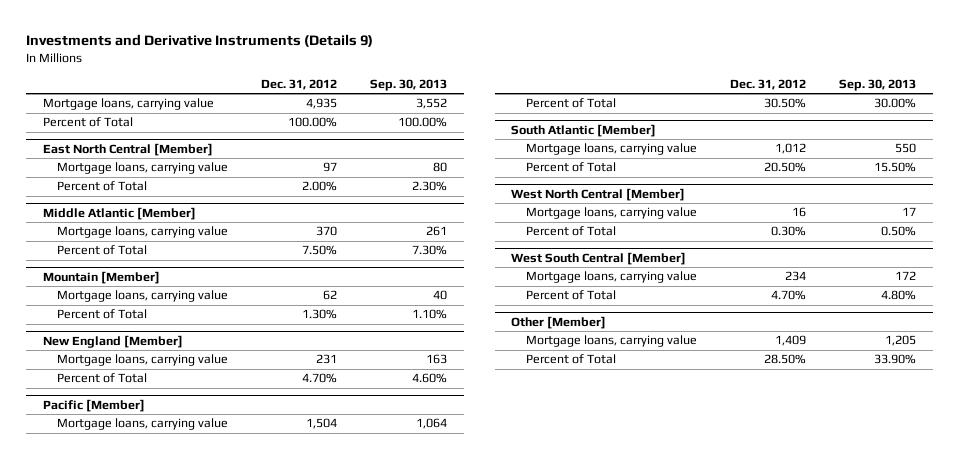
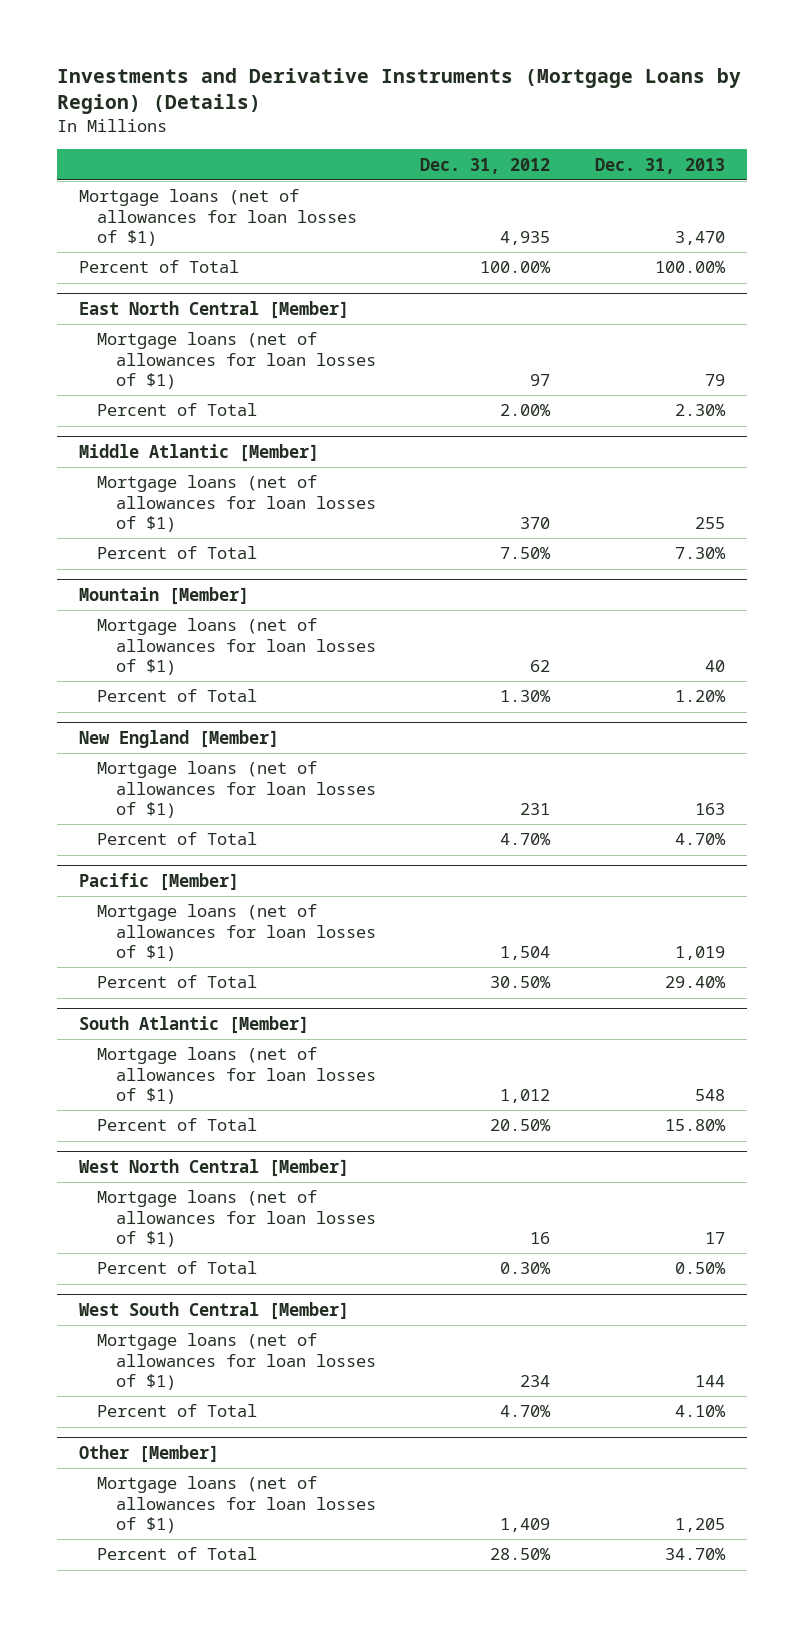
- Investments and Derivative Instruments (Details 9)
+ Investments and Derivative Instruments (Mortgage Loans by Region) (Details)
- | Dec. 31, 2012 | Sep. 30, 2013
+ | Dec. 31, 2012 | Dec. 31, 2013
- Mortgage loans, carrying value | 4,935 | 3,552
+ Mortgage loans (net of allowances for loan losses of $1) | 4,935 | 3,470
@ East North Central [Member]
- Mortgage loans, carrying value | 97 | 80
+ Mortgage loans (net of allowances for loan losses of $1) | 97 | 79
@ Middle Atlantic [Member]
- Mortgage loans, carrying value | 370 | 261
+ Mortgage loans (net of allowances for loan losses of $1) | 370 | 255
@ Mountain [Member]
- Mortgage loans, carrying value | 62 | 40
+ Mortgage loans (net of allowances for loan losses of $1) | 62 | 40
@ New England [Member]
- Mortgage loans, carrying value | 231 | 163
+ Mortgage loans (net of allowances for loan losses of $1) | 231 | 163
@ Pacific [Member]
- Mortgage loans, carrying value | 1,504 | 1,064
+ Mortgage loans (net of allowances for loan losses of $1) | 1,504 | 1,019
@ South Atlantic [Member]
- Mortgage loans, carrying value | 1,012 | 550
+ Mortgage loans (net of allowances for loan losses of $1) | 1,012 | 548
@ West North Central [Member]
- Mortgage loans, carrying value | 16 | 17
+ Mortgage loans (net of allowances for loan losses of $1) | 16 | 17
@ West South Central [Member]
- Mortgage loans, carrying value | 234 | 172
+ Mortgage loans (net of allowances for loan losses of $1) | 234 | 144
@ Other [Member]
- Mortgage loans, carrying value | 1,409 | 1,205
+ Mortgage loans (net of allowances for loan losses of $1) | 1,409 | 1,205

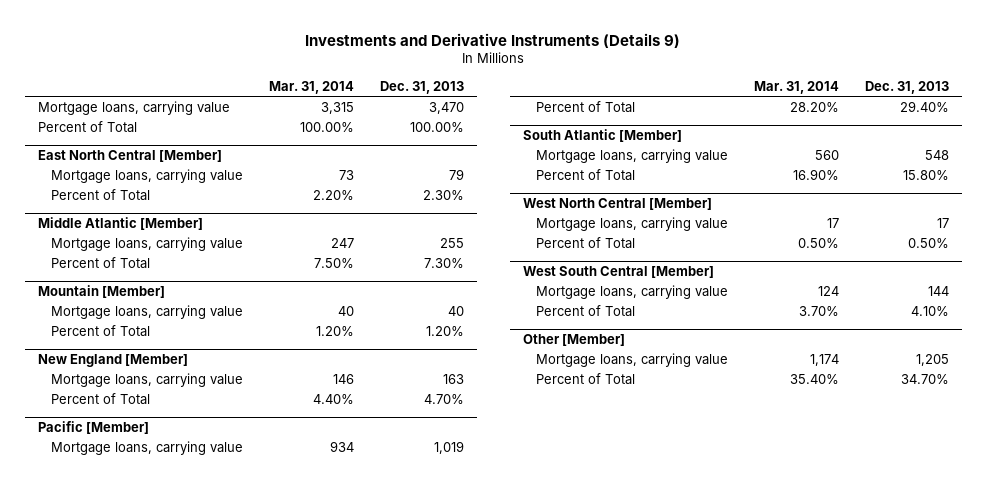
- Investments and Derivative Instruments (Mortgage Loans by Region) (Details)
+ Investments and Derivative Instruments (Details 9)
- | Dec. 31, 2012 | Dec. 31, 2013
+ | Mar. 31, 2014 | Dec. 31, 2013
- Mortgage loans (net of allowances for loan losses of $1) | 4,935 | 3,470
+ Mortgage loans, carrying value | 3,315 | 3,470
@ East North Central [Member]
- Mortgage loans (net of allowances for loan losses of $1) | 97 | 79
+ Mortgage loans, carrying value | 73 | 79
@ Middle Atlantic [Member]
- Mortgage loans (net of allowances for loan losses of $1) | 370 | 255
+ Mortgage loans, carrying value | 247 | 255
@ Mountain [Member]
- Mortgage loans (net of allowances for loan losses of $1) | 62 | 40
+ Mortgage loans, carrying value | 40 | 40
@ New England [Member]
- Mortgage loans (net of allowances for loan losses of $1) | 231 | 163
+ Mortgage loans, carrying value | 146 | 163
@ Pacific [Member]
- Mortgage loans (net of allowances for loan losses of $1) | 1,504 | 1,019
+ Mortgage loans, carrying value | 934 | 1,019
@ South Atlantic [Member]
- Mortgage loans (net of allowances for loan losses of $1) | 1,012 | 548
+ Mortgage loans, carrying value | 560 | 548
@ West North Central [Member]
- Mortgage loans (net of allowances for loan losses of $1) | 16 | 17
+ Mortgage loans, carrying value | 17 | 17
@ West South Central [Member]
- Mortgage loans (net of allowances for loan losses of $1) | 234 | 144
+ Mortgage loans, carrying value | 124 | 144
@ Other [Member]
- Mortgage loans (net of allowances for loan losses of $1) | 1,409 | 1,205
+ Mortgage loans, carrying value | 1,174 | 1,205

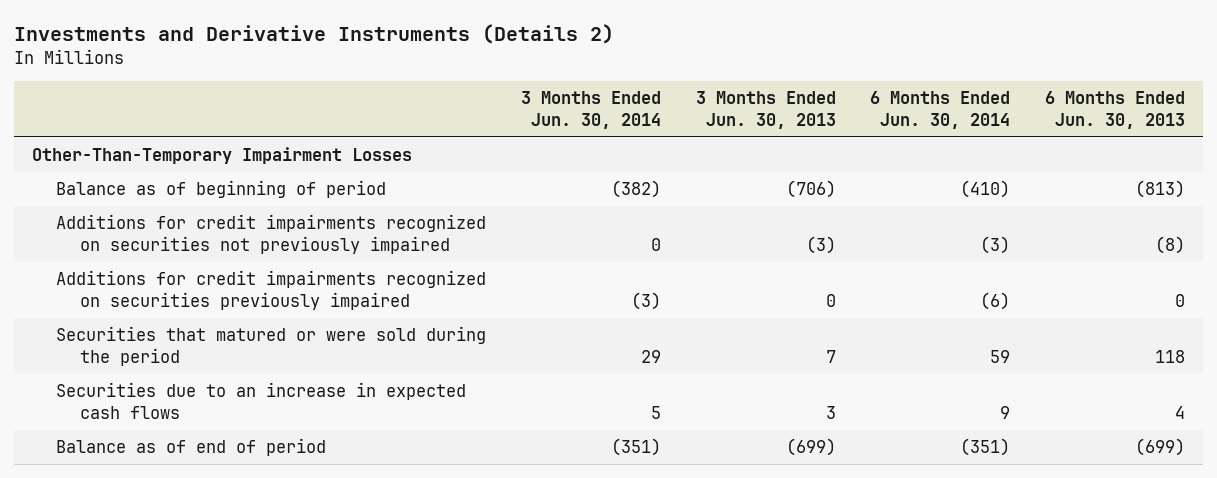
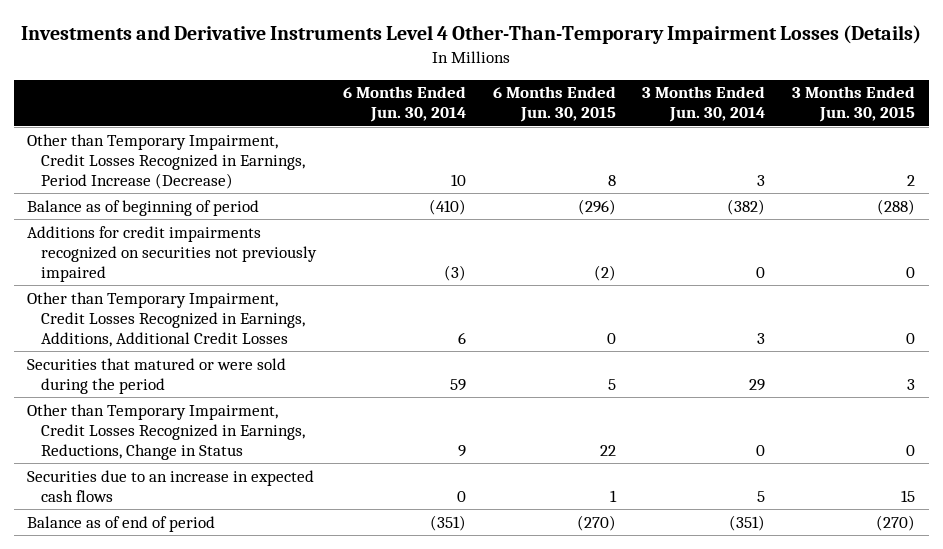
- Investments and Derivative Instruments (Details 2)
+ Investments and Derivative Instruments Level 4 Other-Than-Temporary Impairment Losses (Details)
- | 3 Months Ended Jun. 30, 2014 | 3 Months Ended Jun. 30, 2013 | 6 Months Ended Jun. 30, 2014 | 6 Months Ended Jun. 30, 2013
+ | 6 Months Ended Jun. 30, 2014 | 6 Months Ended Jun. 30, 2015 | 3 Months Ended Jun. 30, 2014 | 3 Months Ended Jun. 30, 2015
- Other-Than-Temporary Impairment Losses
+ Other than Temporary Impairment, Credit Losses Recognized in Earnings, Period Increase (Decrease) | 10 | 8 | 3 | 2
- Additions for credit impairments recognized on securities previously impaired | (3) | 0 | (6) | 0
+ Other than Temporary Impairment, Credit Losses Recognized in Earnings, Additions, Additional Credit Losses | 6 | 0 | 3 | 0
- Securities due to an increase in expected cash flows | 5 | 3 | 9 | 4
+ Other than Temporary Impairment, Credit Losses Recognized in Earnings, Reductions, Change in Status | 9 | 22 | 0 | 0
+ Securities due to an increase in expected cash flows | 0 | 1 | 5 | 15

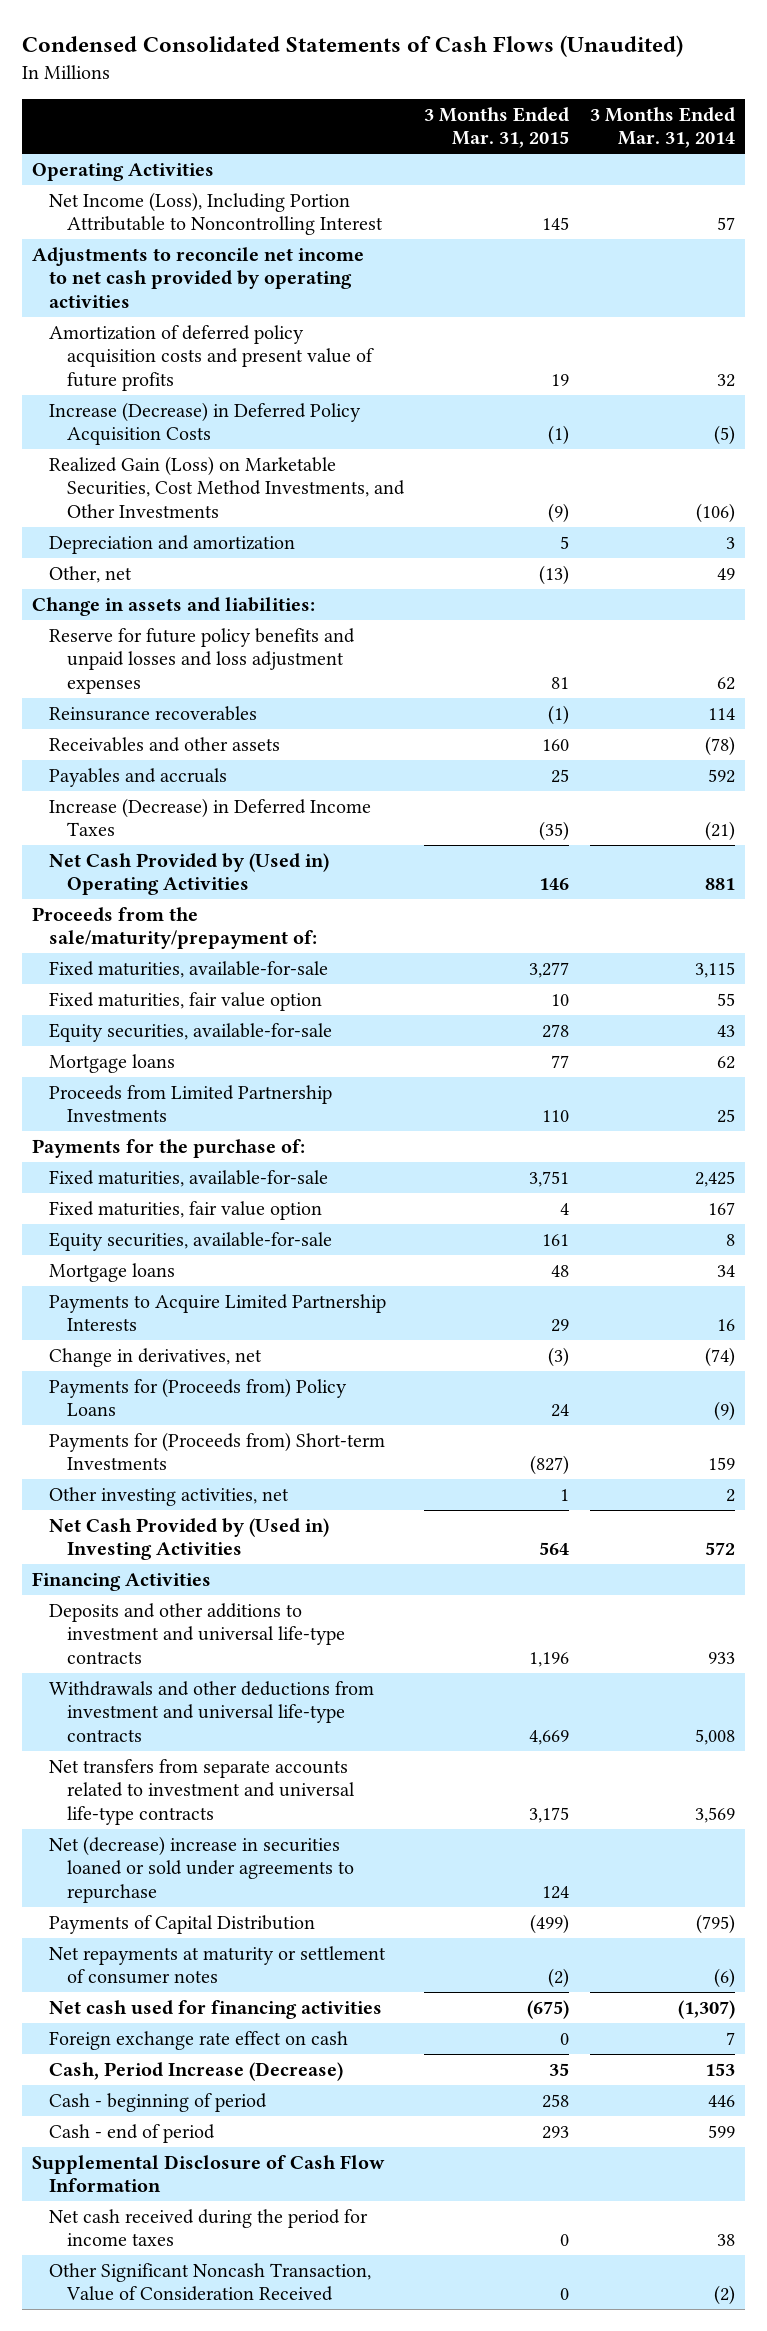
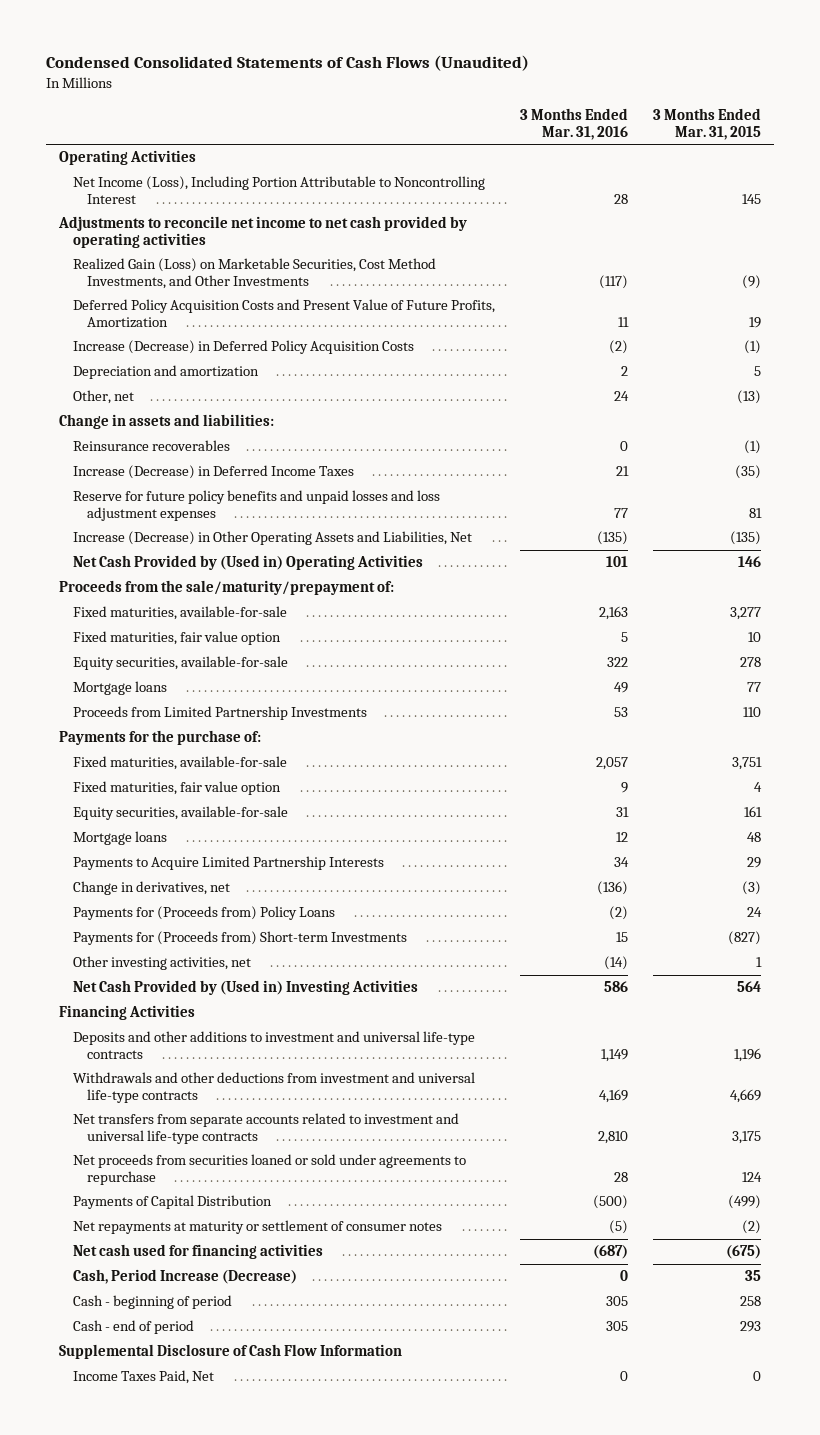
- | 3 Months Ended Mar. 31, 2015 | 3 Months Ended Mar. 31, 2014
+ | 3 Months Ended Mar. 31, 2016 | 3 Months Ended Mar. 31, 2015
- Amortization of deferred policy acquisition costs and present value of future profits | 19 | 32
+ Deferred Policy Acquisition Costs and Present Value of Future Profits, Amortization | 11 | 19
moved down: Increase (Decrease) in Deferred Policy Acquisition Costs | (2) | (1)
- Receivables and other assets | 160 | (78)
- Payables and accruals | 25 | 592
moved down: Reserve for future policy benefits and unpaid losses and loss adjustment expenses | 77 | 81
+ Increase (Decrease) in Other Operating Assets and Liabilities, Net | (135) | (135)
- Net (decrease) increase in securities loaned or sold under agreements to repurchase | 124 |
+ Net proceeds from securities loaned or sold under agreements to repurchase | 28 | 124
- Foreign exchange rate effect on cash | 0 | 7
- Net cash received during the period for income taxes | 0 | 38
- Other Significant Noncash Transaction, Value of Consideration Received | 0 | (2)
+ Income Taxes Paid, Net | 0 | 0

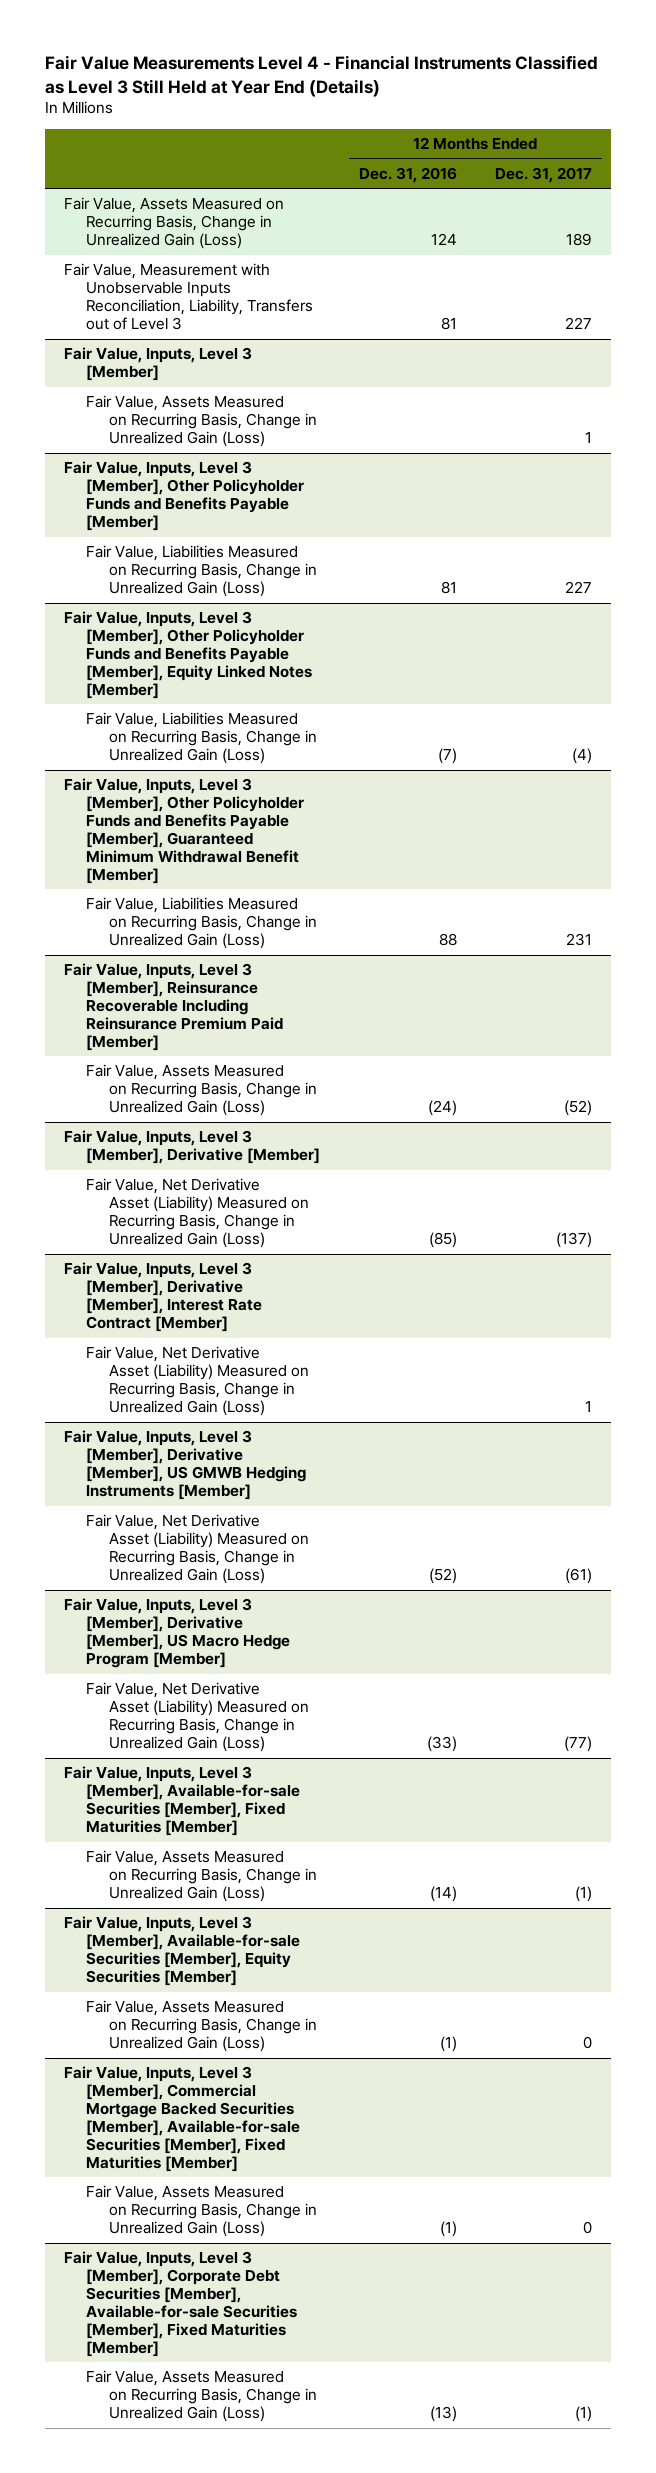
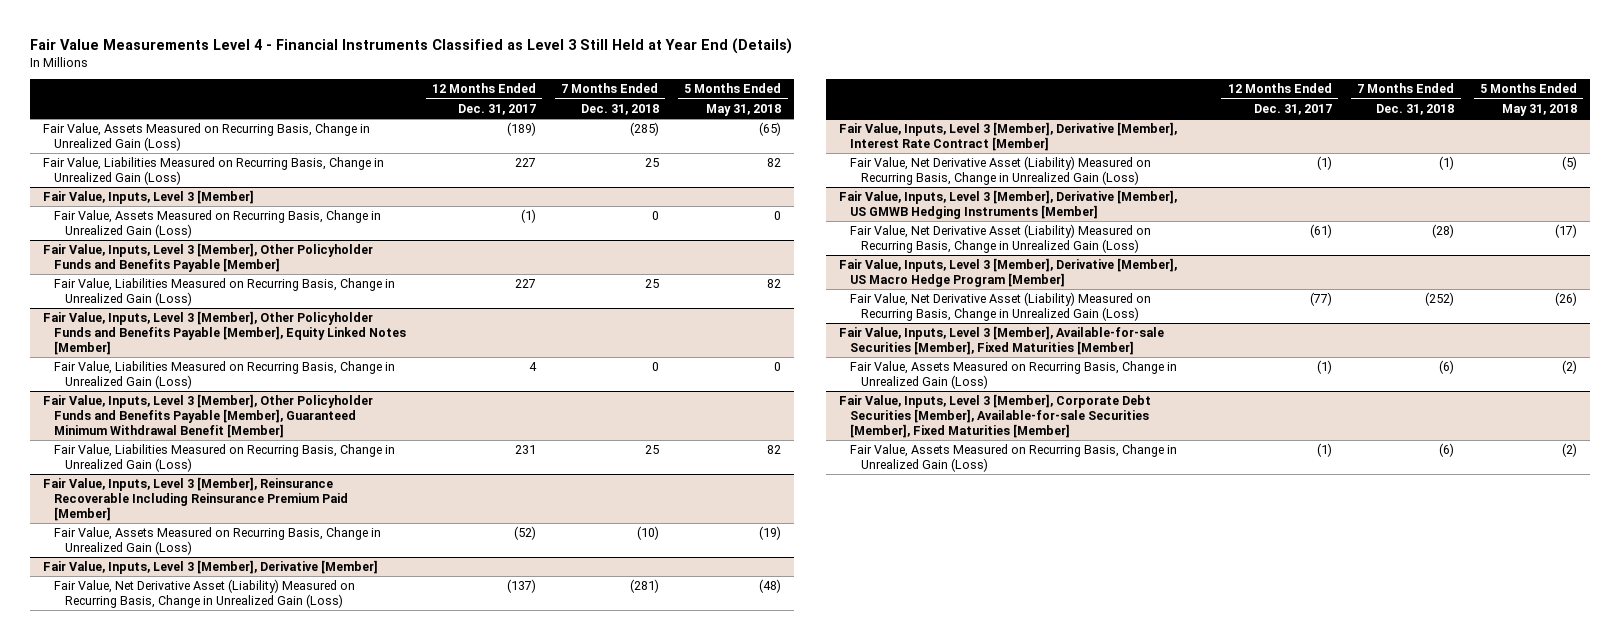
- | 12 Months Ended Dec. 31, 2016 | 12 Months Ended Dec. 31, 2017
+ | 12 Months Ended Dec. 31, 2017 | 7 Months Ended Dec. 31, 2018 | 5 Months Ended May 31, 2018
- Fair Value, Assets Measured on Recurring Basis, Change in Unrealized Gain (Loss) | 124 | 189
- Fair Value, Measurement with Unobservable Inputs Reconciliation, Liability, Transfers out of Level 3 | 81 | 227
+ Fair Value, Assets Measured on Recurring Basis, Change in Unrealized Gain (Loss) | (189) | (285) | (65)
+ Fair Value, Liabilities Measured on Recurring Basis, Change in Unrealized Gain (Loss) | 227 | 25 | 82
@ Fair Value, Inputs, Level 3 [Member]
- Fair Value, Assets Measured on Recurring Basis, Change in Unrealized Gain (Loss) | | 1
+ Fair Value, Assets Measured on Recurring Basis, Change in Unrealized Gain (Loss) | (1) | 0 | 0
@ Fair Value, Inputs, Level 3 [Member], Other Policyholder Funds and Benefits Payable [Member], Equity Linked Notes [Member]
- Fair Value, Liabilities Measured on Recurring Basis, Change in Unrealized Gain (Loss) | (7) | (4)
+ Fair Value, Liabilities Measured on Recurring Basis, Change in Unrealized Gain (Loss) | 4 | 0 | 0
@ Fair Value, Inputs, Level 3 [Member], Derivative [Member], Interest Rate Contract [Member]
- Fair Value, Net Derivative Asset (Liability) Measured on Recurring Basis, Change in Unrealized Gain (Loss) | | 1
+ Fair Value, Net Derivative Asset (Liability) Measured on Recurring Basis, Change in Unrealized Gain (Loss) | (1) | (1) | (5)
- Fair Value, Inputs, Level 3 [Member], Available-for-sale Securities [Member], Equity Securities [Member]
- Fair Value, Assets Measured on Recurring Basis, Change in Unrealized Gain (Loss) | (1) | 0
- Fair Value, Inputs, Level 3 [Member], Commercial Mortgage Backed Securities [Member], Available-for-sale Securities [Member], Fixed Maturities [Member]
- Fair Value, Assets Measured on Recurring Basis, Change in Unrealized Gain (Loss) | (1) | 0

